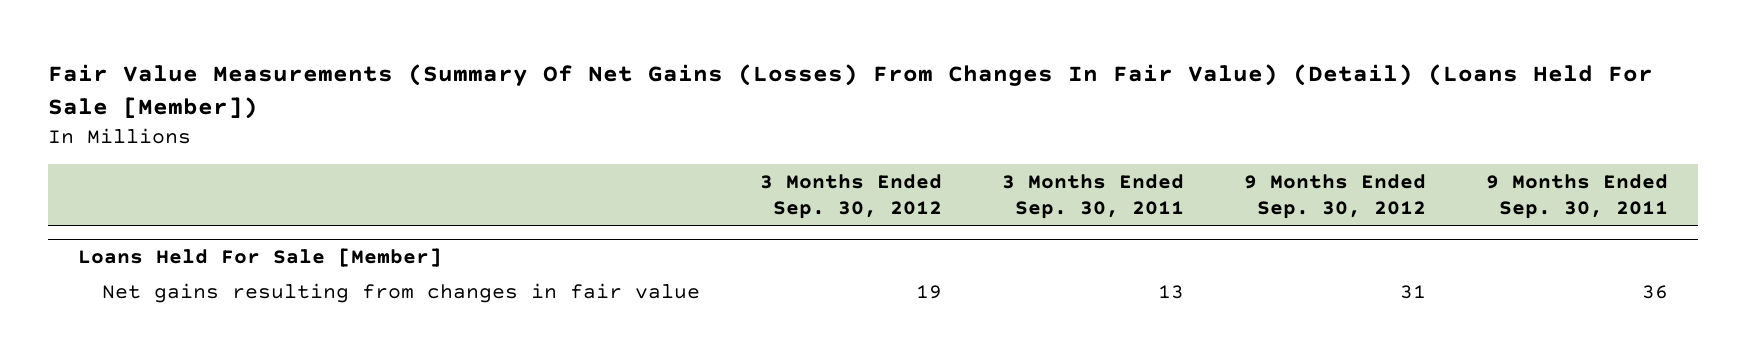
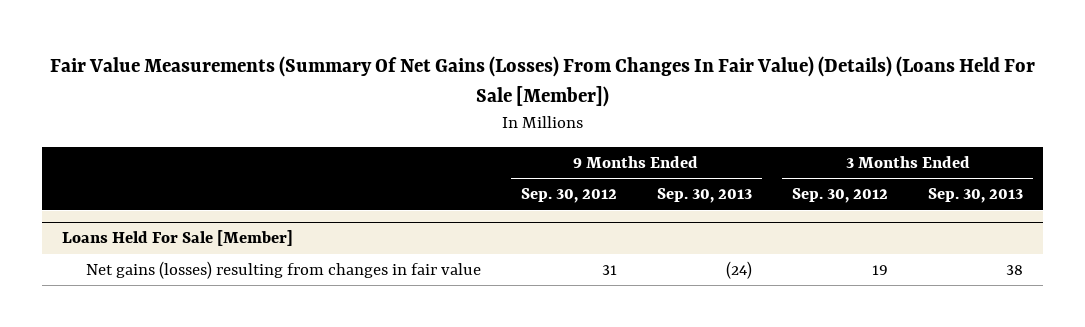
- Fair Value Measurements (Summary Of Net Gains (Losses) From Changes In Fair Value) (Detail) (Loans Held For Sale [Member])
+ Fair Value Measurements (Summary Of Net Gains (Losses) From Changes In Fair Value) (Details) (Loans Held For Sale [Member])
- | 3 Months Ended Sep. 30, 2012 | 3 Months Ended Sep. 30, 2011 | 9 Months Ended Sep. 30, 2012 | 9 Months Ended Sep. 30, 2011
+ | 9 Months Ended Sep. 30, 2012 | 9 Months Ended Sep. 30, 2013 | 3 Months Ended Sep. 30, 2012 | 3 Months Ended Sep. 30, 2013
@ Loans Held For Sale [Member]
- Net gains resulting from changes in fair value | 19 | 13 | 31 | 36
+ Net gains (losses) resulting from changes in fair value | 31 | (24) | 19 | 38

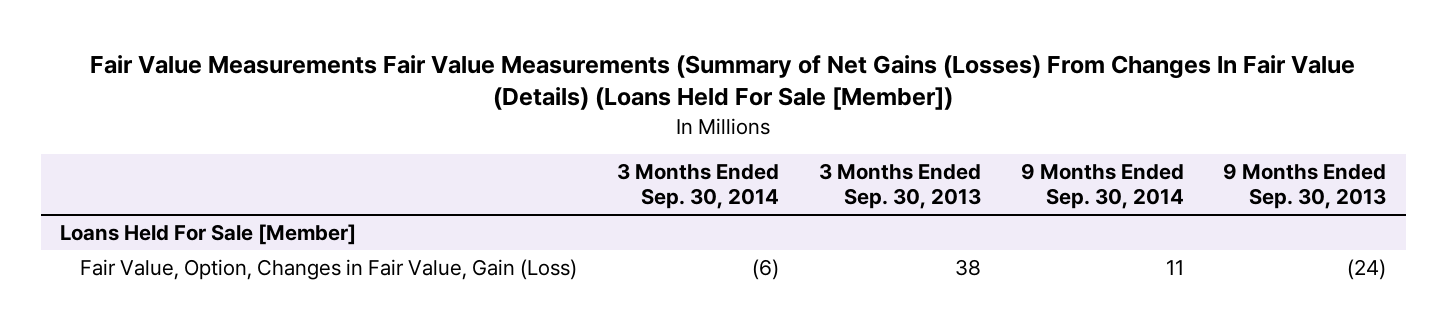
- Fair Value Measurements (Summary Of Net Gains (Losses) From Changes In Fair Value) (Details) (Loans Held For Sale [Member])
+ Fair Value Measurements Fair Value Measurements (Summary of Net Gains (Losses) From Changes In Fair Value (Details) (Loans Held For Sale [Member])
- | 9 Months Ended Sep. 30, 2012 | 9 Months Ended Sep. 30, 2013 | 3 Months Ended Sep. 30, 2012 | 3 Months Ended Sep. 30, 2013
+ | 3 Months Ended Sep. 30, 2014 | 3 Months Ended Sep. 30, 2013 | 9 Months Ended Sep. 30, 2014 | 9 Months Ended Sep. 30, 2013
@ Loans Held For Sale [Member]
- Net gains (losses) resulting from changes in fair value | 31 | (24) | 19 | 38
+ Fair Value, Option, Changes in Fair Value, Gain (Loss) | (6) | 38 | 11 | (24)

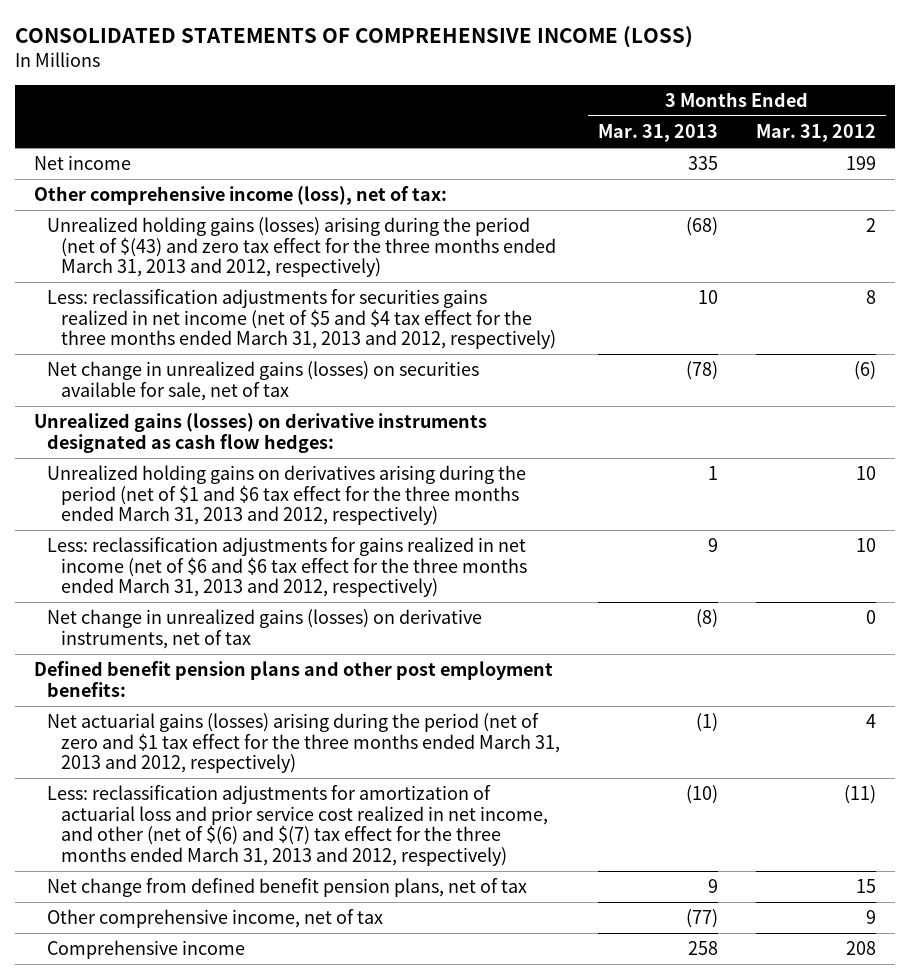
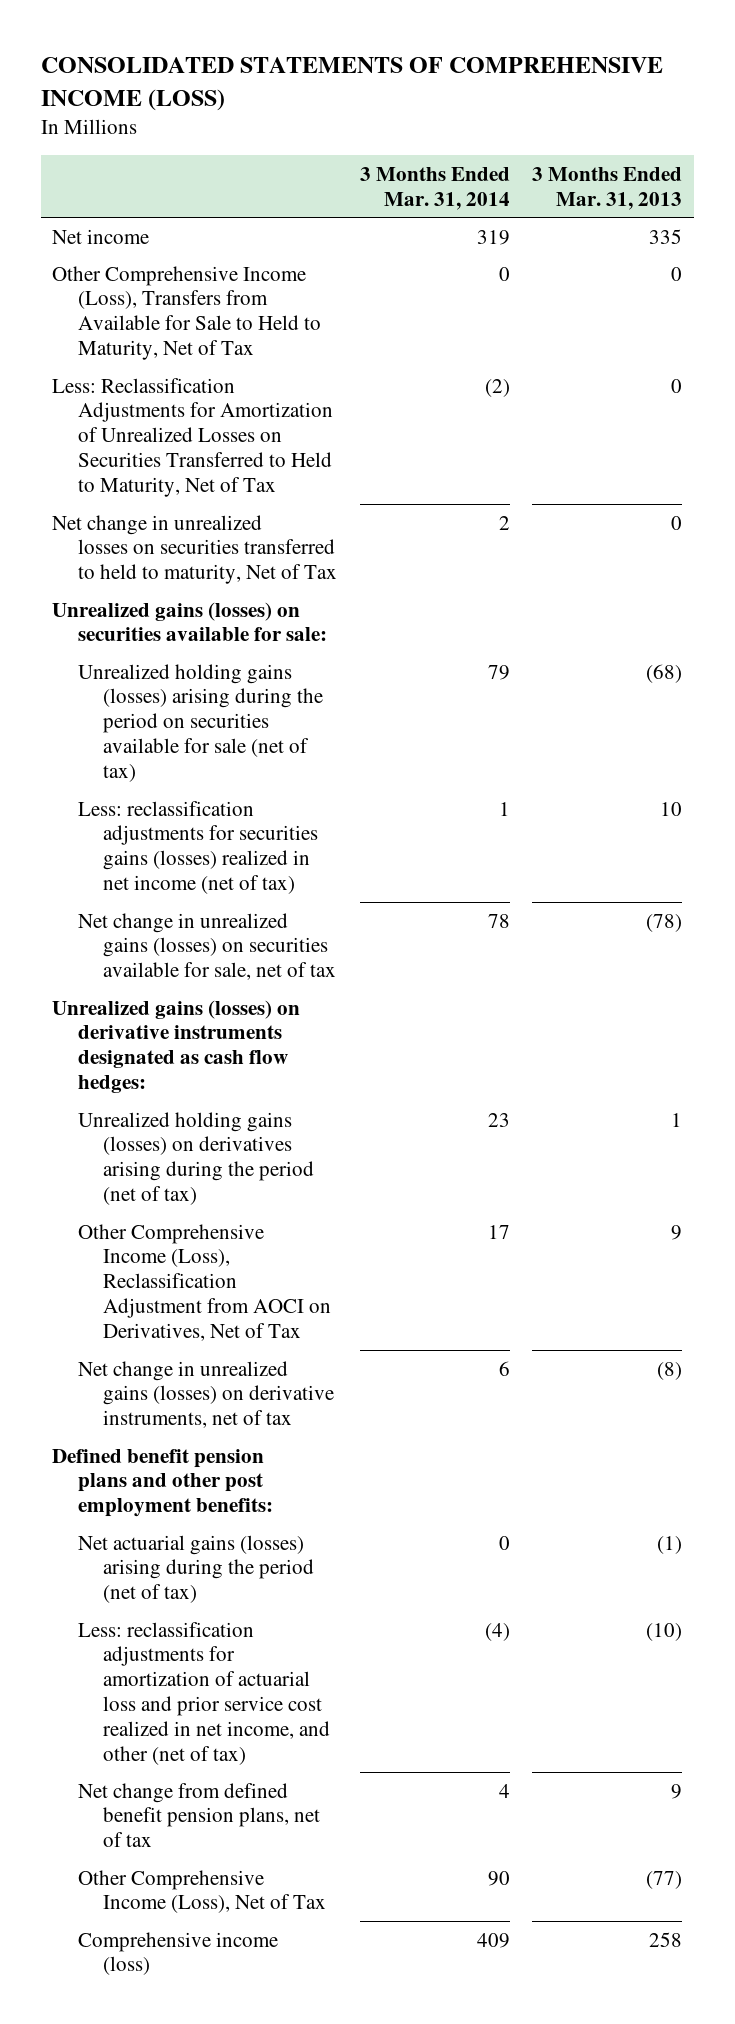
- | 3 Months Ended Mar. 31, 2013 | 3 Months Ended Mar. 31, 2012
+ | 3 Months Ended Mar. 31, 2014 | 3 Months Ended Mar. 31, 2013
- Other comprehensive income (loss), net of tax:
- Unrealized holding gains (losses) arising during the period (net of $(43) and zero tax effect for the three months ended March 31, 2013 and 2012, respectively) | (68) | 2
- Less: reclassification adjustments for securities gains realized in net income (net of $5 and $4 tax effect for the three months ended March 31, 2013 and 2012, respectively) | 10 | 8
+ Other Comprehensive Income (Loss), Transfers from Available for Sale to Held to Maturity, Net of Tax | 0 | 0
+ Less: Reclassification Adjustments for Amortization of Unrealized Losses on Securities Transferred to Held to Maturity, Net of Tax | (2) | 0
+ Net change in unrealized losses on securities transferred to held to maturity, Net of Tax | 2 | 0
+ Unrealized gains (losses) on securities available for sale:
+ Unrealized holding gains (losses) arising during the period on securities available for sale (net of tax) | 79 | (68)
+ Less: reclassification adjustments for securities gains (losses) realized in net income (net of tax) | 1 | 10
- Unrealized holding gains on derivatives arising during the period (net of $1 and $6 tax effect for the three months ended March 31, 2013 and 2012, respectively) | 1 | 10
- Less: reclassification adjustments for gains realized in net income (net of $6 and $6 tax effect for the three months ended March 31, 2013 and 2012, respectively) | 9 | 10
+ Unrealized holding gains (losses) on derivatives arising during the period (net of tax) | 23 | 1
+ Other Comprehensive Income (Loss), Reclassification Adjustment from AOCI on Derivatives, Net of Tax | 17 | 9
- Net actuarial gains (losses) arising during the period (net of zero and $1 tax effect for the three months ended March 31, 2013 and 2012, respectively) | (1) | 4
- Less: reclassification adjustments for amortization of actuarial loss and prior service cost realized in net income, and other (net of $(6) and $(7) tax effect for the three months ended March 31, 2013 and 2012, respectively) | (10) | (11)
+ Net actuarial gains (losses) arising during the period (net of tax) | 0 | (1)
+ Less: reclassification adjustments for amortization of actuarial loss and prior service cost realized in net income, and other (net of tax) | (4) | (10)
- Other comprehensive income, net of tax | (77) | 9
- Comprehensive income | 258 | 208
+ Other Comprehensive Income (Loss), Net of Tax | 90 | (77)
+ Comprehensive income (loss) | 409 | 258

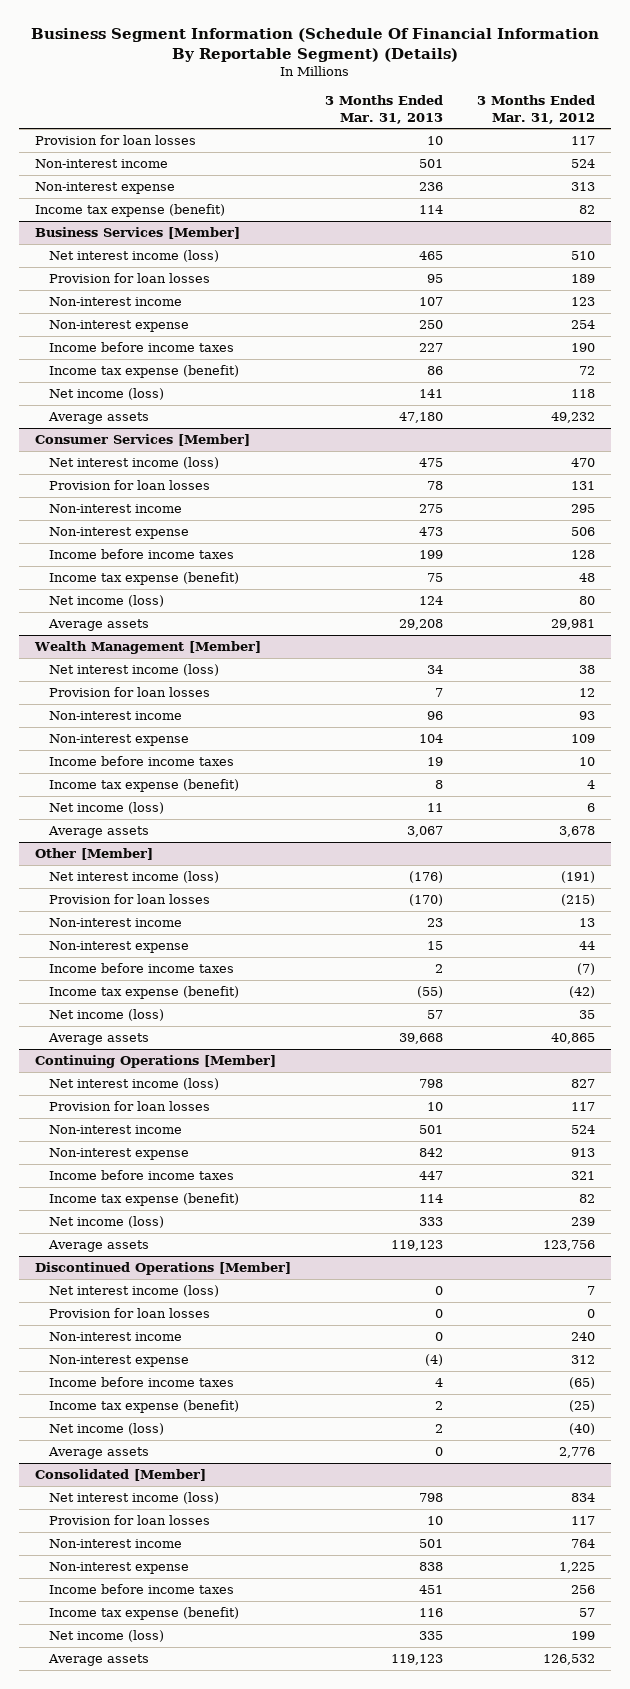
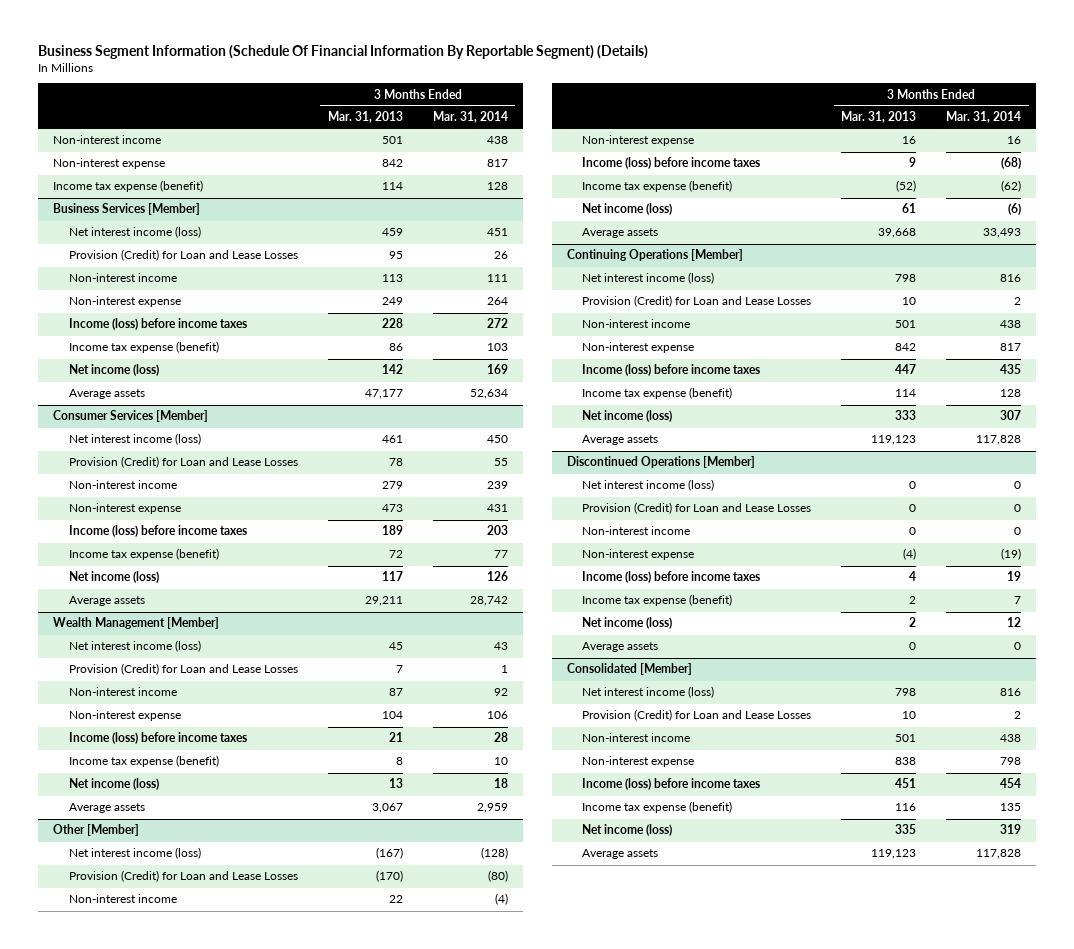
- | 3 Months Ended Mar. 31, 2013 | 3 Months Ended Mar. 31, 2012
+ | 3 Months Ended Mar. 31, 2013 | 3 Months Ended Mar. 31, 2014
- Provision for loan losses | 10 | 117
- Non-interest expense | 236 | 313
+ Non-interest expense | 842 | 817
@ Business Services [Member]
- Net interest income (loss) | 465 | 510
- Provision for loan losses | 95 | 189
- Non-interest income | 107 | 123
- Non-interest expense | 250 | 254
- Income before income taxes | 227 | 190
+ Net interest income (loss) | 459 | 451
+ Provision (Credit) for Loan and Lease Losses | 95 | 26
+ Non-interest income | 113 | 111
+ Non-interest expense | 249 | 264
+ Income (loss) before income taxes | 228 | 272
- Net income (loss) | 141 | 118
- Average assets | 47,180 | 49,232
+ Net income (loss) | 142 | 169
+ Average assets | 47,177 | 52,634
@ Consumer Services [Member]
- Net interest income (loss) | 475 | 470
- Provision for loan losses | 78 | 131
- Non-interest income | 275 | 295
+ Net interest income (loss) | 461 | 450
+ Provision (Credit) for Loan and Lease Losses | 78 | 55
+ Non-interest income | 279 | 239
- Income before income taxes | 199 | 128
- Income tax expense (benefit) | 75 | 48
- Net income (loss) | 124 | 80
- Average assets | 29,208 | 29,981
+ Income (loss) before income taxes | 189 | 203
+ Income tax expense (benefit) | 72 | 77
+ Net income (loss) | 117 | 126
+ Average assets | 29,211 | 28,742
@ Wealth Management [Member]
- Net interest income (loss) | 34 | 38
- Provision for loan losses | 7 | 12
- Non-interest income | 96 | 93
+ Net interest income (loss) | 45 | 43
+ Provision (Credit) for Loan and Lease Losses | 7 | 1
+ Non-interest income | 87 | 92
- Income before income taxes | 19 | 10
+ Income (loss) before income taxes | 21 | 28
- Net income (loss) | 11 | 6
+ Net income (loss) | 13 | 18
@ Other [Member]
- Net interest income (loss) | (176) | (191)
- Provision for loan losses | (170) | (215)
- Non-interest income | 23 | 13
- Non-interest expense | 15 | 44
- Income before income taxes | 2 | (7)
- Income tax expense (benefit) | (55) | (42)
- Net income (loss) | 57 | 35
+ Net interest income (loss) | (167) | (128)
+ Provision (Credit) for Loan and Lease Losses | (170) | (80)
+ Non-interest income | 22 | (4)
+ Non-interest expense | 16 | 16
+ Income (loss) before income taxes | 9 | (68)
+ Income tax expense (benefit) | (52) | (62)
+ Net income (loss) | 61 | (6)
@ Continuing Operations [Member]
- Provision for loan losses | 10 | 117
+ Provision (Credit) for Loan and Lease Losses | 10 | 2
- Income before income taxes | 447 | 321
+ Income (loss) before income taxes | 447 | 435
@ Discontinued Operations [Member]
- Provision for loan losses | 0 | 0
+ Provision (Credit) for Loan and Lease Losses | 0 | 0
- Income before income taxes | 4 | (65)
+ Income (loss) before income taxes | 4 | 19
@ Consolidated [Member]
- Provision for loan losses | 10 | 117
+ Provision (Credit) for Loan and Lease Losses | 10 | 2
- Income before income taxes | 451 | 256
+ Income (loss) before income taxes | 451 | 454

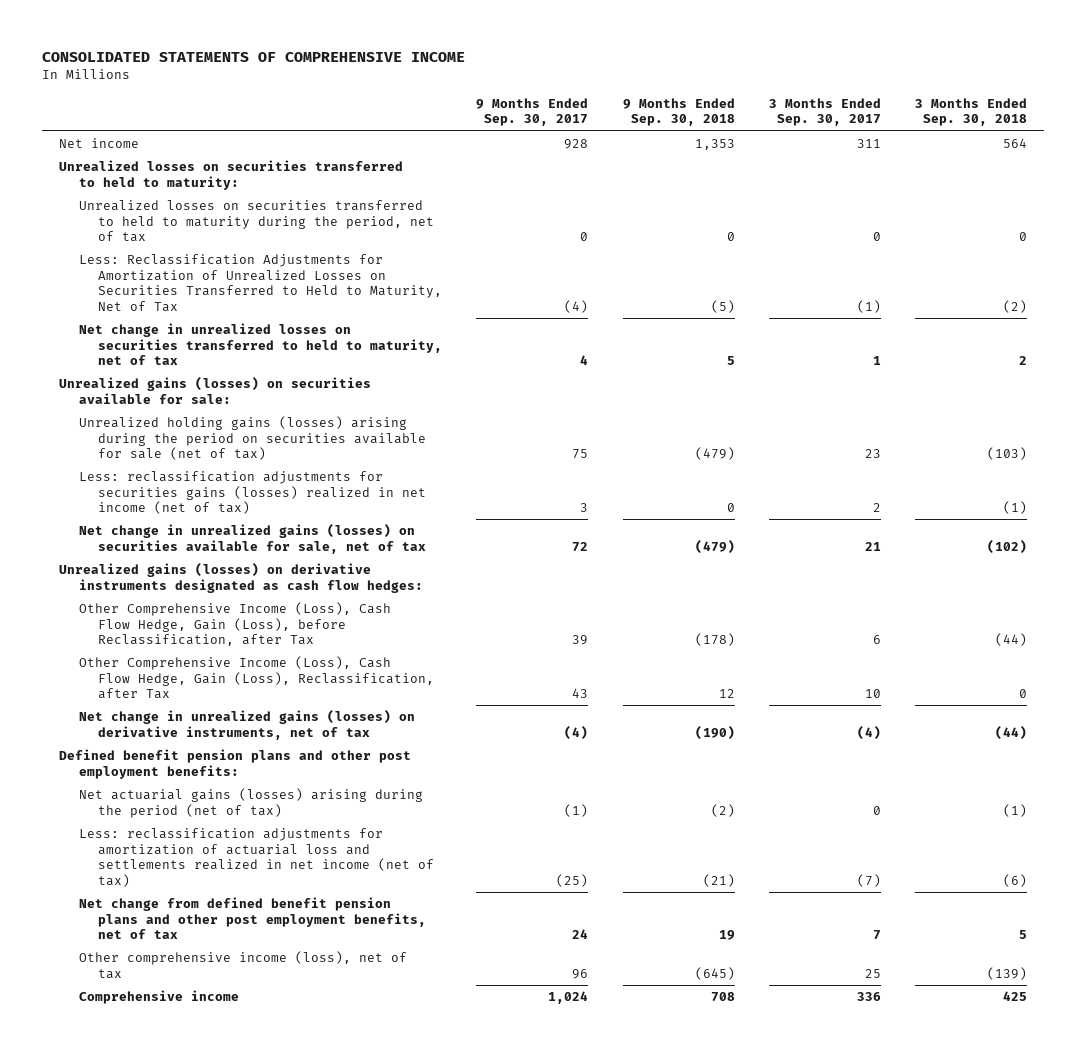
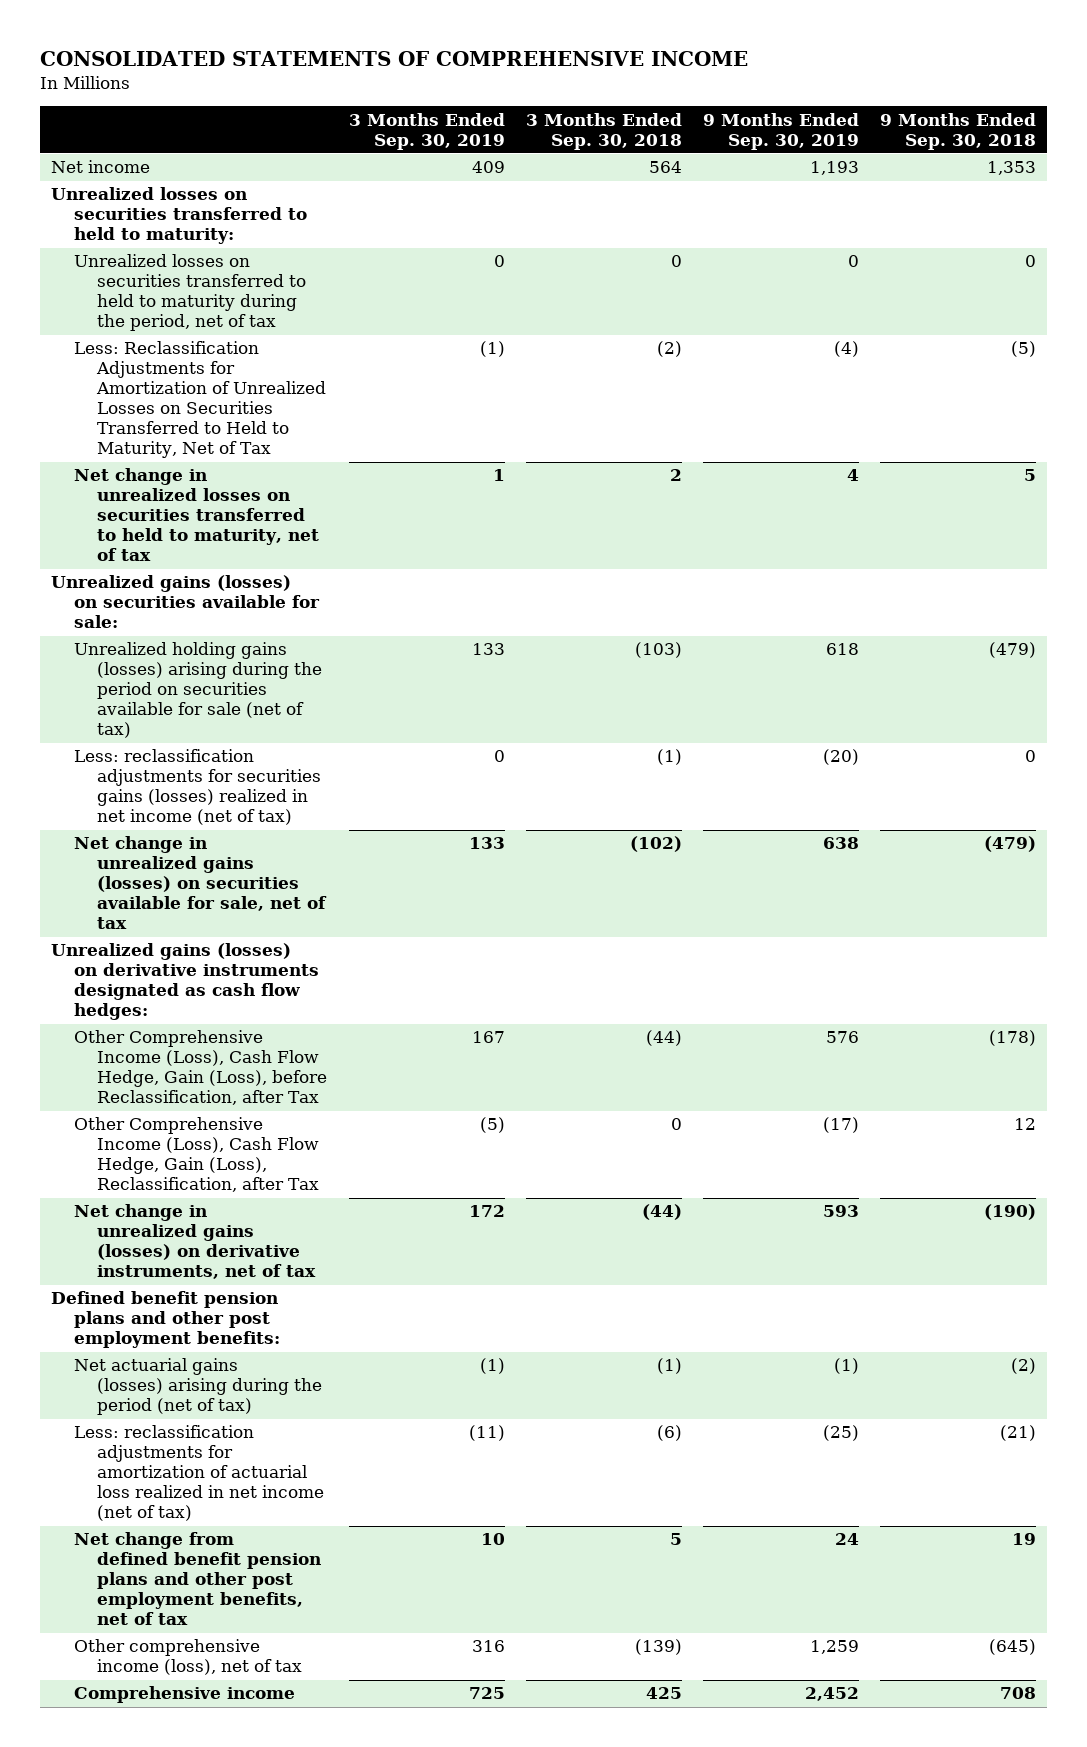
- | 9 Months Ended Sep. 30, 2017 | 9 Months Ended Sep. 30, 2018 | 3 Months Ended Sep. 30, 2017 | 3 Months Ended Sep. 30, 2018
+ | 3 Months Ended Sep. 30, 2019 | 3 Months Ended Sep. 30, 2018 | 9 Months Ended Sep. 30, 2019 | 9 Months Ended Sep. 30, 2018
- Less: reclassification adjustments for amortization of actuarial loss and settlements realized in net income (net of tax) | (25) | (21) | (7) | (6)
+ Less: reclassification adjustments for amortization of actuarial loss realized in net income (net of tax) | (11) | (6) | (25) | (21)

